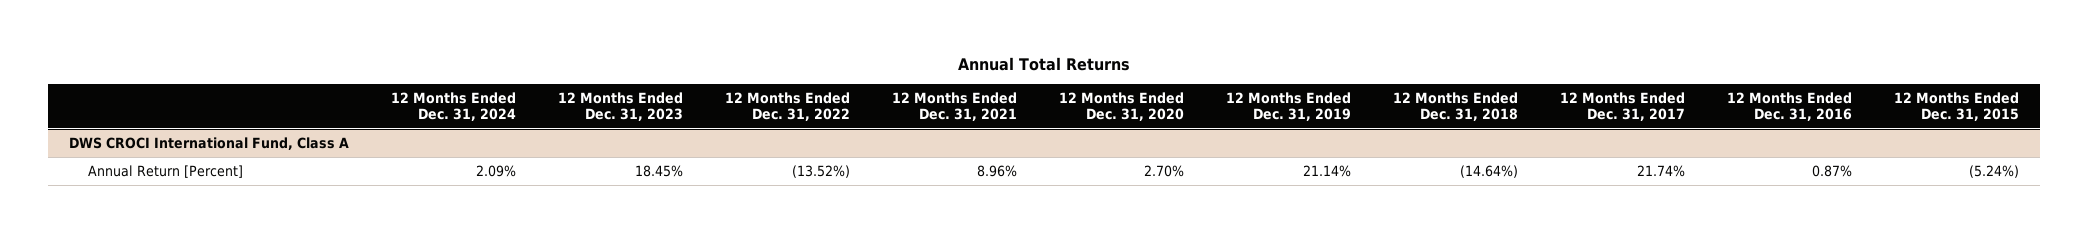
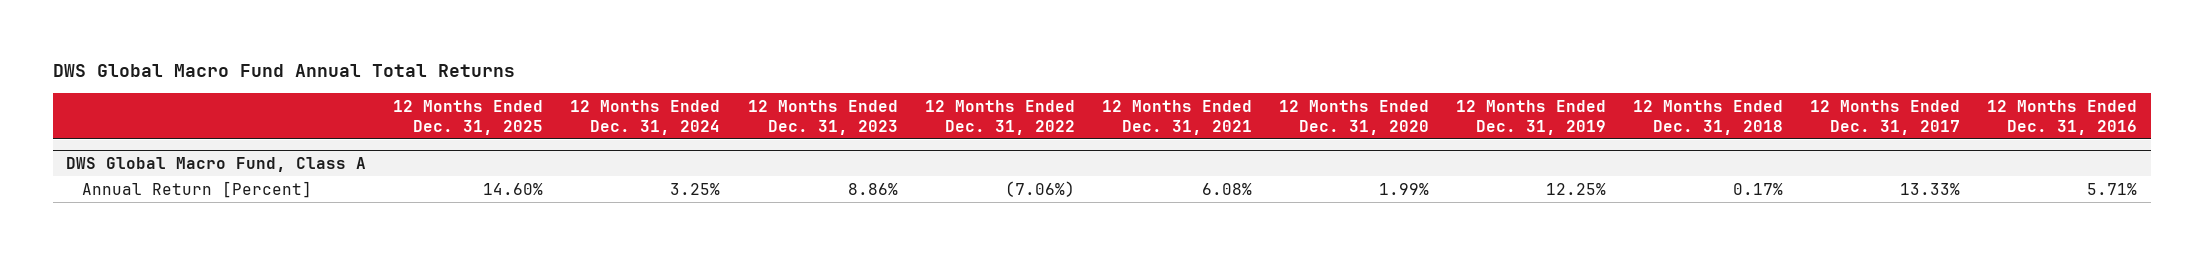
- Annual Total Returns
+ DWS Global Macro Fund Annual Total Returns
- | 12 Months Ended Dec. 31, 2024 | 12 Months Ended Dec. 31, 2023 | 12 Months Ended Dec. 31, 2022 | 12 Months Ended Dec. 31, 2021 | 12 Months Ended Dec. 31, 2020 | 12 Months Ended Dec. 31, 2019 | 12 Months Ended Dec. 31, 2018 | 12 Months Ended Dec. 31, 2017 | 12 Months Ended Dec. 31, 2016 | 12 Months Ended Dec. 31, 2015
+ | 12 Months Ended Dec. 31, 2025 | 12 Months Ended Dec. 31, 2024 | 12 Months Ended Dec. 31, 2023 | 12 Months Ended Dec. 31, 2022 | 12 Months Ended Dec. 31, 2021 | 12 Months Ended Dec. 31, 2020 | 12 Months Ended Dec. 31, 2019 | 12 Months Ended Dec. 31, 2018 | 12 Months Ended Dec. 31, 2017 | 12 Months Ended Dec. 31, 2016
- DWS CROCI International Fund, Class A
- Annual Return [Percent] | 2.09% | 18.45% | (13.52%) | 8.96% | 2.70% | 21.14% | (14.64%) | 21.74% | 0.87% | (5.24%)
+ DWS Global Macro Fund, Class A
+ Annual Return [Percent] | 14.60% | 3.25% | 8.86% | (7.06%) | 6.08% | 1.99% | 12.25% | 0.17% | 13.33% | 5.71%

